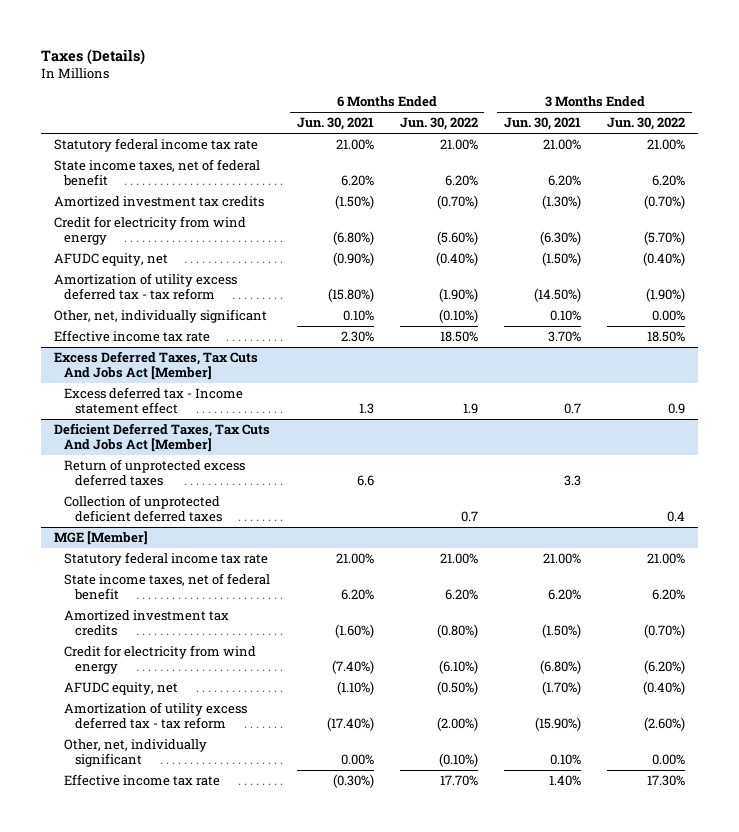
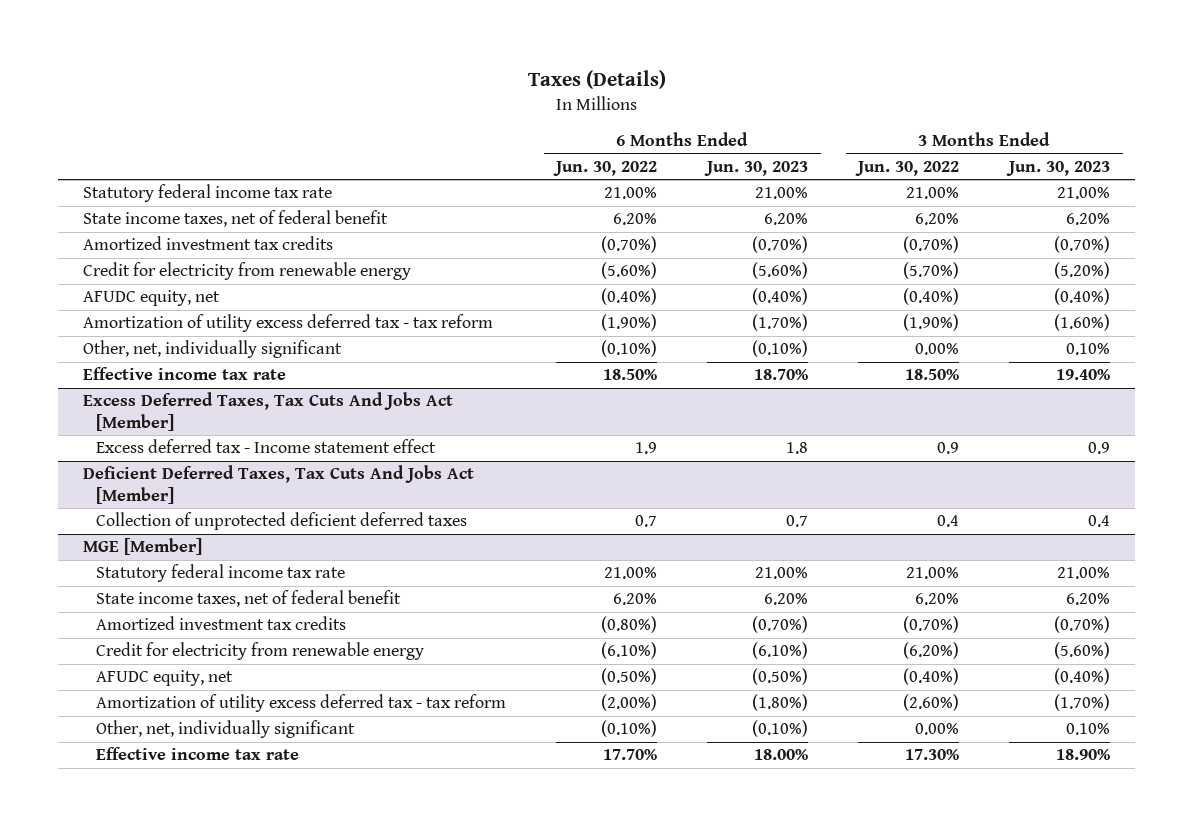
- | 6 Months Ended Jun. 30, 2021 | 6 Months Ended Jun. 30, 2022 | 3 Months Ended Jun. 30, 2021 | 3 Months Ended Jun. 30, 2022
+ | 6 Months Ended Jun. 30, 2022 | 6 Months Ended Jun. 30, 2023 | 3 Months Ended Jun. 30, 2022 | 3 Months Ended Jun. 30, 2023
- Credit for electricity from wind energy | (6.80%) | (5.60%) | (6.30%) | (5.70%)
+ Credit for electricity from renewable energy | (5.60%) | (5.60%) | (5.70%) | (5.20%)
@ Deficient Deferred Taxes, Tax Cuts And Jobs Act [Member]
- Return of unprotected excess deferred taxes | 6.6 | | 3.3 |
@ MGE [Member]
- Credit for electricity from wind energy | (7.40%) | (6.10%) | (6.80%) | (6.20%)
+ Credit for electricity from renewable energy | (6.10%) | (6.10%) | (6.20%) | (5.60%)

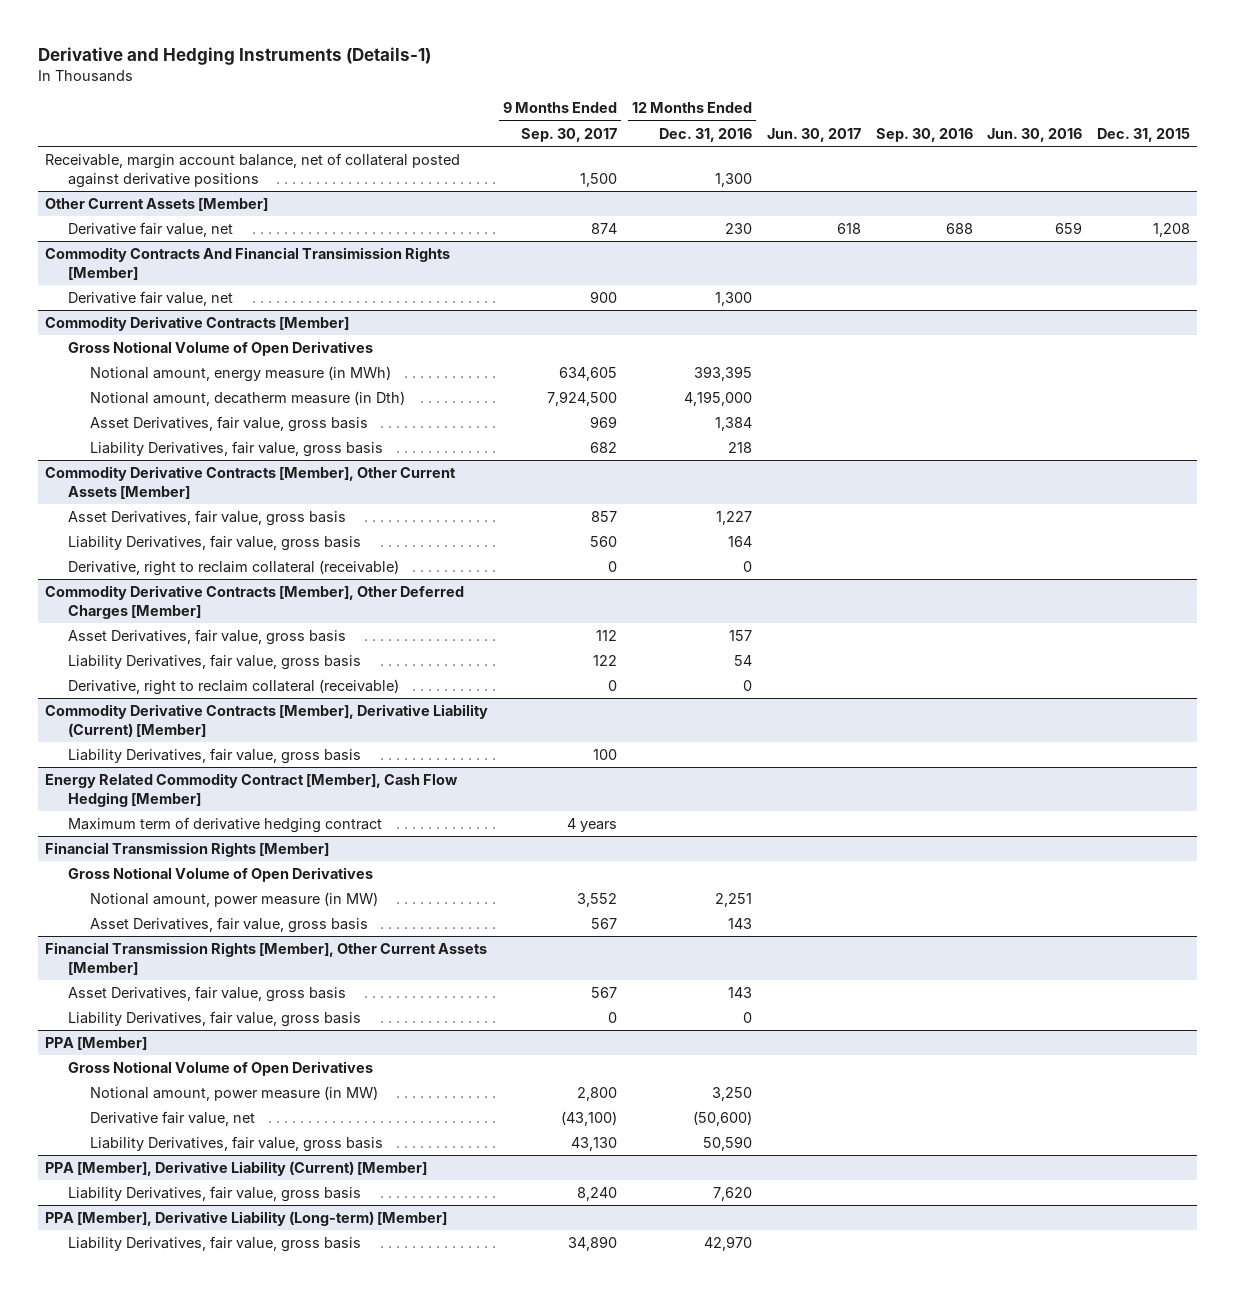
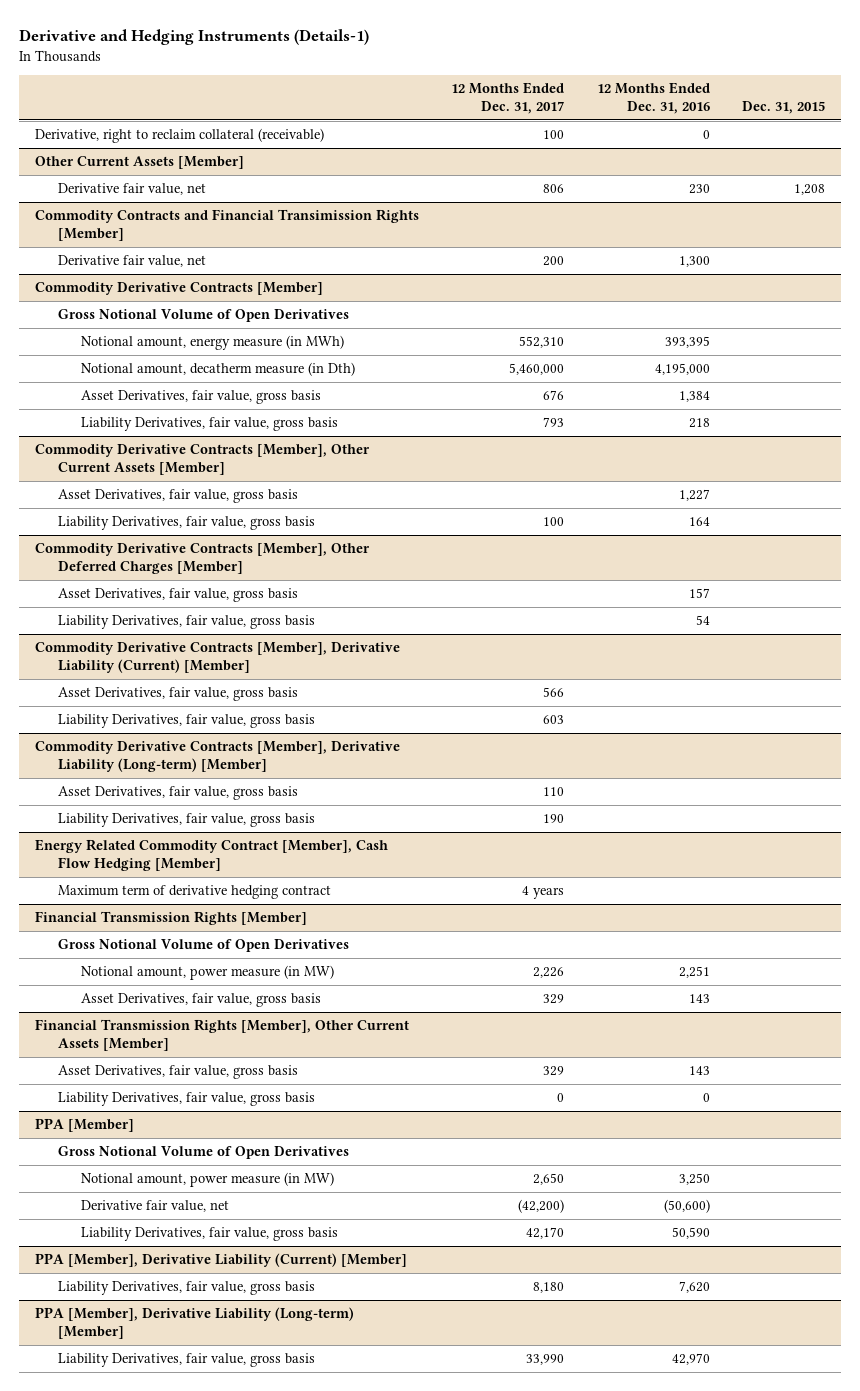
- | 9 Months Ended Sep. 30, 2017 | 12 Months Ended Dec. 31, 2016 | Jun. 30, 2017 | Sep. 30, 2016 | Jun. 30, 2016 | Dec. 31, 2015
+ | 12 Months Ended Dec. 31, 2017 | 12 Months Ended Dec. 31, 2016 | Dec. 31, 2015
- Receivable, margin account balance, net of collateral posted against derivative positions | 1,500 | 1,300 | | | |
+ Derivative, right to reclaim collateral (receivable) | 100 | 0 |
- Commodity Contracts And Financial Transimission Rights [Member]
+ Commodity Contracts and Financial Transimission Rights [Member]
@ Commodity Derivative Contracts [Member], Other Current Assets [Member]
- Derivative, right to reclaim collateral (receivable) | 0 | 0 | | | |
@ Commodity Derivative Contracts [Member], Other Deferred Charges [Member]
- Derivative, right to reclaim collateral (receivable) | 0 | 0 | | | |
@ Commodity Derivative Contracts [Member], Derivative Liability (Current) [Member]
+ Asset Derivatives, fair value, gross basis | 566 | |
+ Commodity Derivative Contracts [Member], Derivative Liability (Long-term) [Member]
+ Asset Derivatives, fair value, gross basis | 110 | |
+ Liability Derivatives, fair value, gross basis | 190 | |

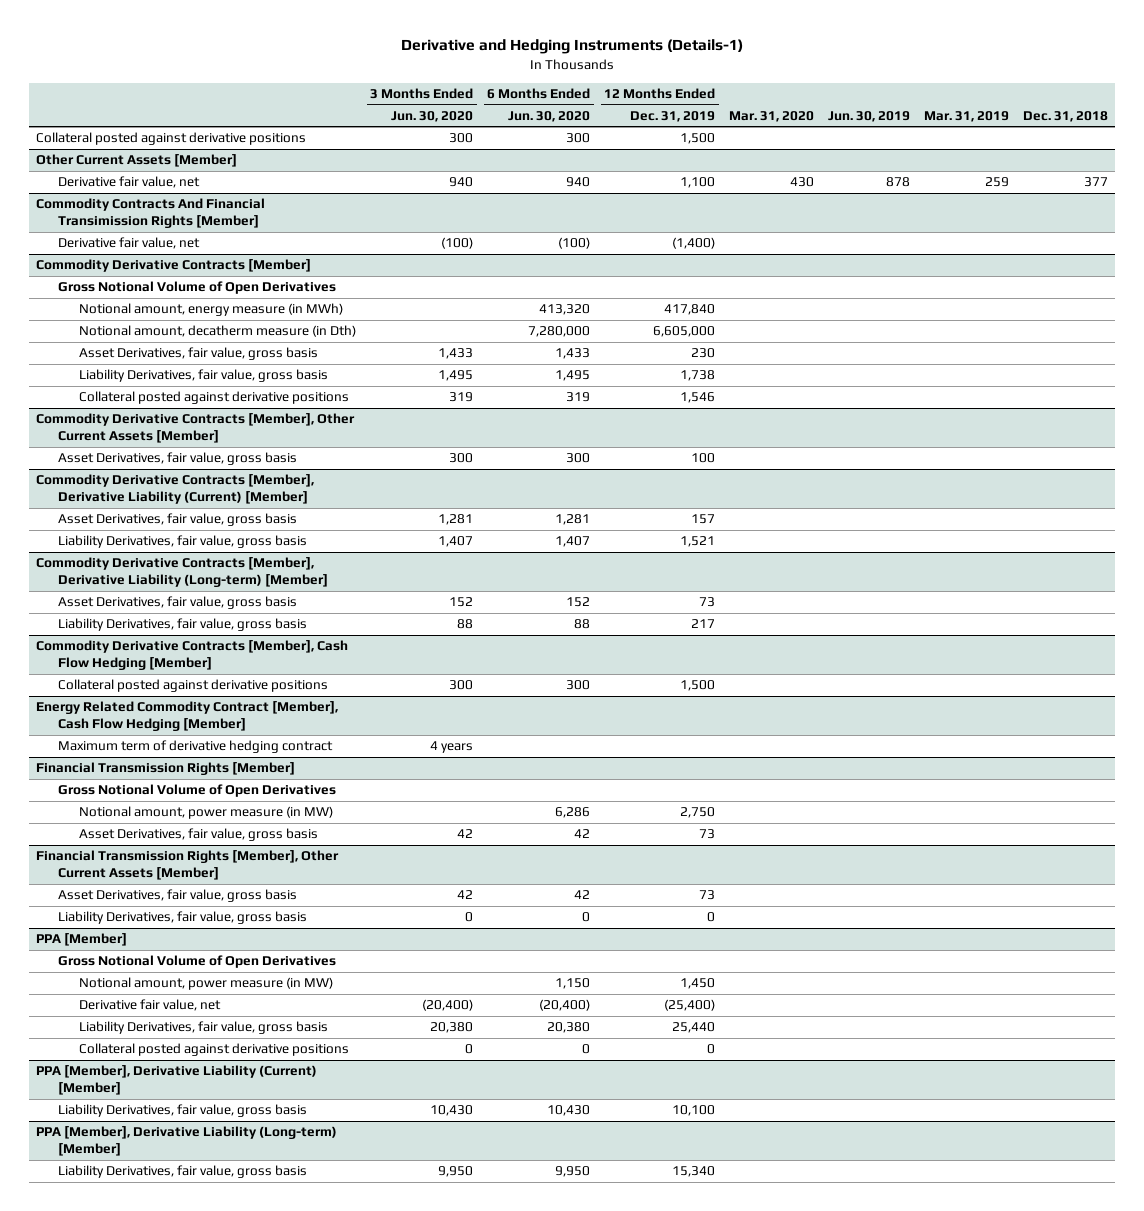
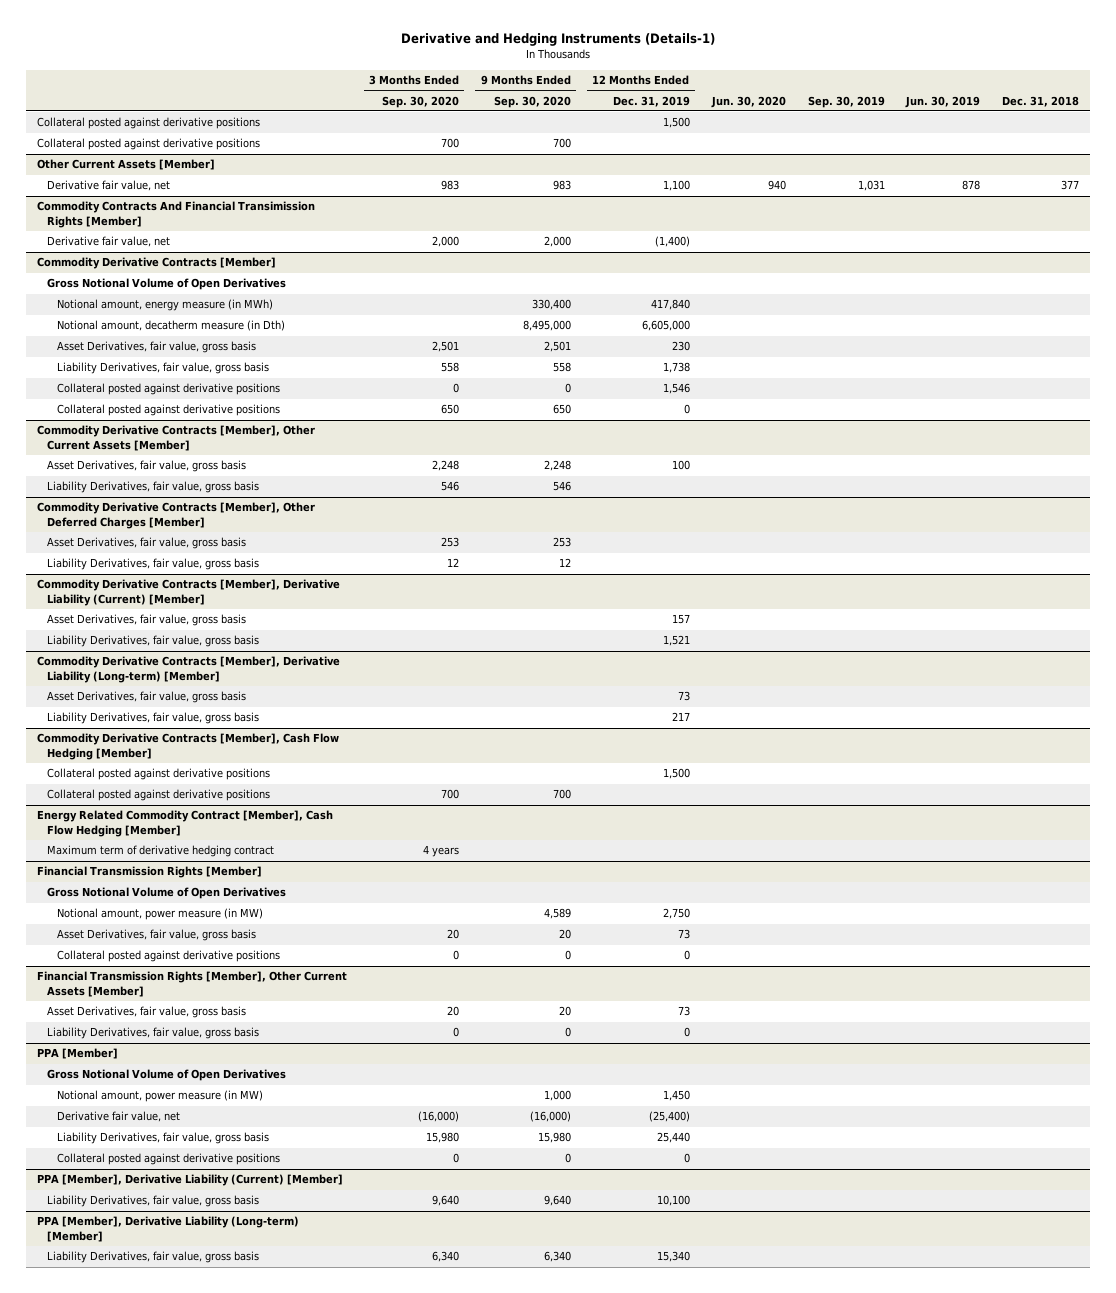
- | 3 Months Ended Jun. 30, 2020 | 6 Months Ended Jun. 30, 2020 | 12 Months Ended Dec. 31, 2019 | Mar. 31, 2020 | Jun. 30, 2019 | Mar. 31, 2019 | Dec. 31, 2018
+ | 3 Months Ended Sep. 30, 2020 | 9 Months Ended Sep. 30, 2020 | 12 Months Ended Dec. 31, 2019 | Jun. 30, 2020 | Sep. 30, 2019 | Jun. 30, 2019 | Dec. 31, 2018
+ Collateral posted against derivative positions | 700 | 700 | | | | |
@ Commodity Derivative Contracts [Member]
+ Collateral posted against derivative positions | 650 | 650 | 0 | | | |
@ Commodity Derivative Contracts [Member], Other Current Assets [Member]
+ Liability Derivatives, fair value, gross basis | 546 | 546 | | | | |
+ Commodity Derivative Contracts [Member], Other Deferred Charges [Member]
+ Asset Derivatives, fair value, gross basis | 253 | 253 | | | | |
+ Liability Derivatives, fair value, gross basis | 12 | 12 | | | | |
@ Commodity Derivative Contracts [Member], Cash Flow Hedging [Member]
+ Collateral posted against derivative positions | 700 | 700 | | | | |
@ Financial Transmission Rights [Member]
+ Collateral posted against derivative positions | 0 | 0 | 0 | | | |

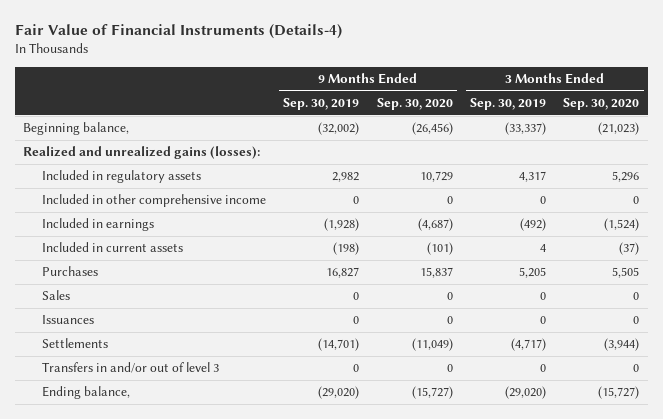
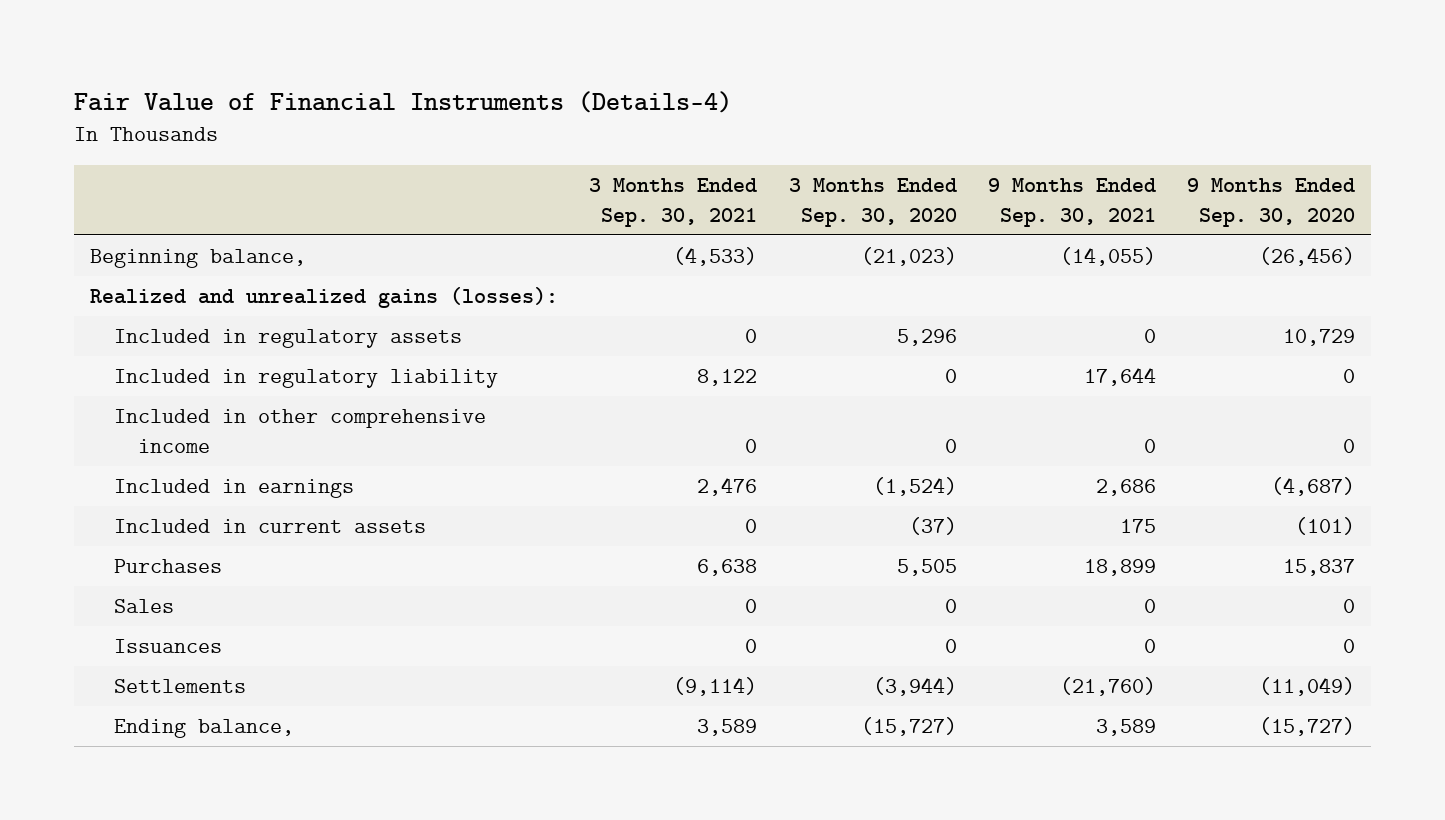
- | 9 Months Ended Sep. 30, 2019 | 9 Months Ended Sep. 30, 2020 | 3 Months Ended Sep. 30, 2019 | 3 Months Ended Sep. 30, 2020
+ | 3 Months Ended Sep. 30, 2021 | 3 Months Ended Sep. 30, 2020 | 9 Months Ended Sep. 30, 2021 | 9 Months Ended Sep. 30, 2020
+ Included in regulatory liability | 8,122 | 0 | 17,644 | 0
- Transfers in and/or out of level 3 | 0 | 0 | 0 | 0

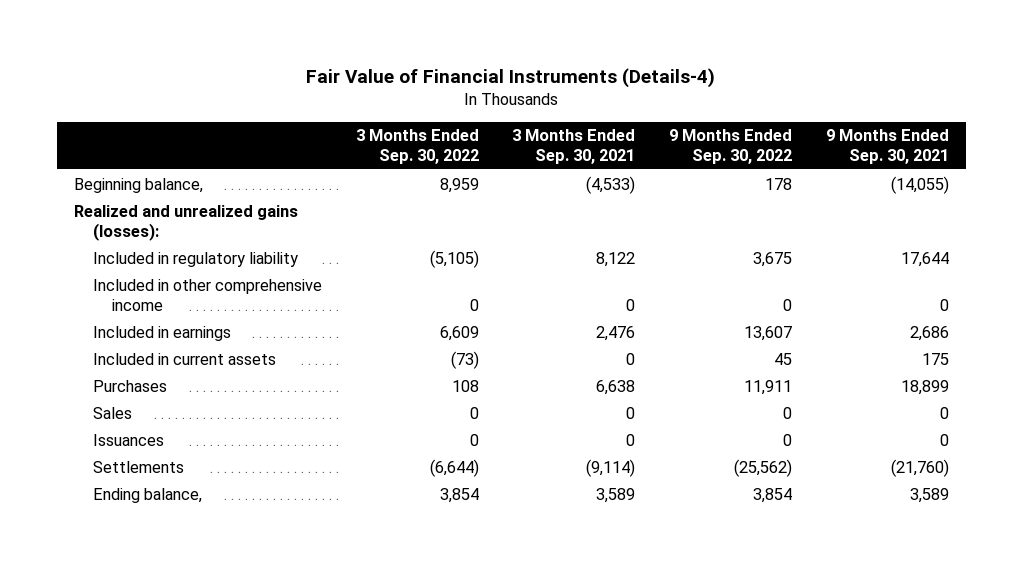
- | 3 Months Ended Sep. 30, 2021 | 3 Months Ended Sep. 30, 2020 | 9 Months Ended Sep. 30, 2021 | 9 Months Ended Sep. 30, 2020
+ | 3 Months Ended Sep. 30, 2022 | 3 Months Ended Sep. 30, 2021 | 9 Months Ended Sep. 30, 2022 | 9 Months Ended Sep. 30, 2021
- Included in regulatory assets | 0 | 5,296 | 0 | 10,729

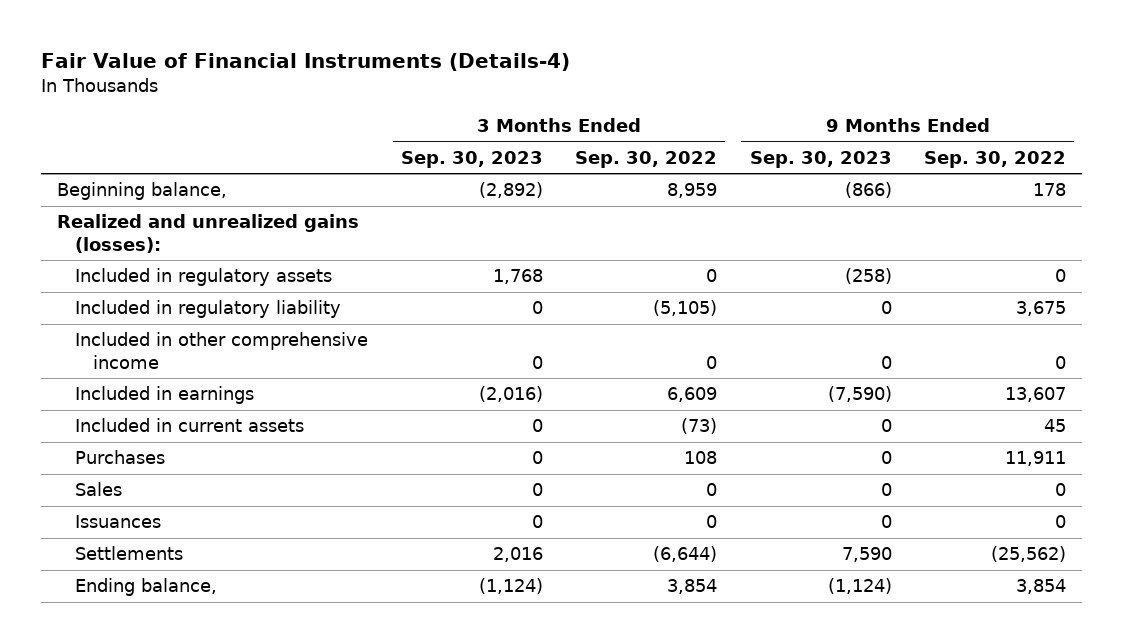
- | 3 Months Ended Sep. 30, 2022 | 3 Months Ended Sep. 30, 2021 | 9 Months Ended Sep. 30, 2022 | 9 Months Ended Sep. 30, 2021
+ | 3 Months Ended Sep. 30, 2023 | 3 Months Ended Sep. 30, 2022 | 9 Months Ended Sep. 30, 2023 | 9 Months Ended Sep. 30, 2022
+ Included in regulatory assets | 1,768 | 0 | (258) | 0

